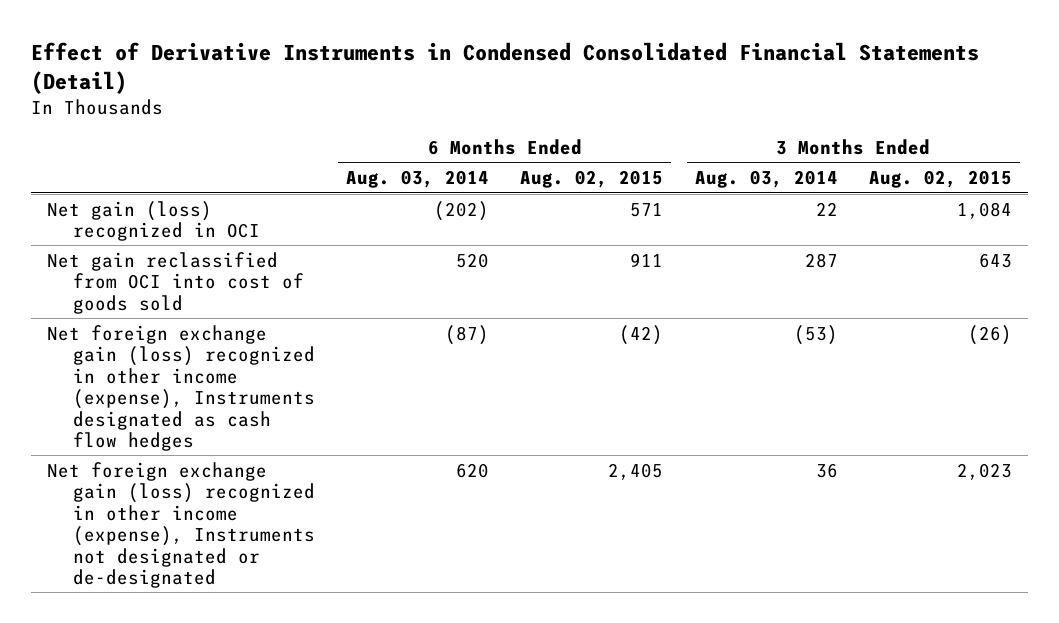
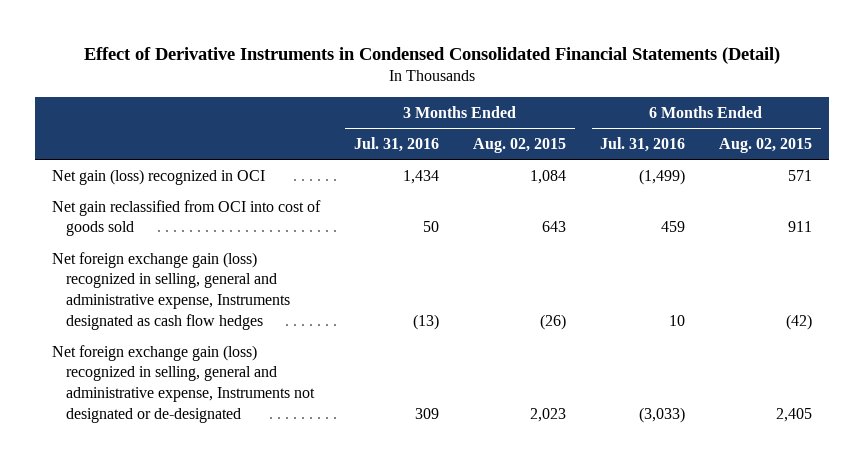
- | 6 Months Ended Aug. 03, 2014 | 6 Months Ended Aug. 02, 2015 | 3 Months Ended Aug. 03, 2014 | 3 Months Ended Aug. 02, 2015
+ | 3 Months Ended Jul. 31, 2016 | 3 Months Ended Aug. 02, 2015 | 6 Months Ended Jul. 31, 2016 | 6 Months Ended Aug. 02, 2015
- Net foreign exchange gain (loss) recognized in other income (expense), Instruments designated as cash flow hedges | (87) | (42) | (53) | (26)
- Net foreign exchange gain (loss) recognized in other income (expense), Instruments not designated or de-designated | 620 | 2,405 | 36 | 2,023
+ Net foreign exchange gain (loss) recognized in selling, general and administrative expense, Instruments designated as cash flow hedges | (13) | (26) | 10 | (42)
+ Net foreign exchange gain (loss) recognized in selling, general and administrative expense, Instruments not designated or de-designated | 309 | 2,023 | (3,033) | 2,405

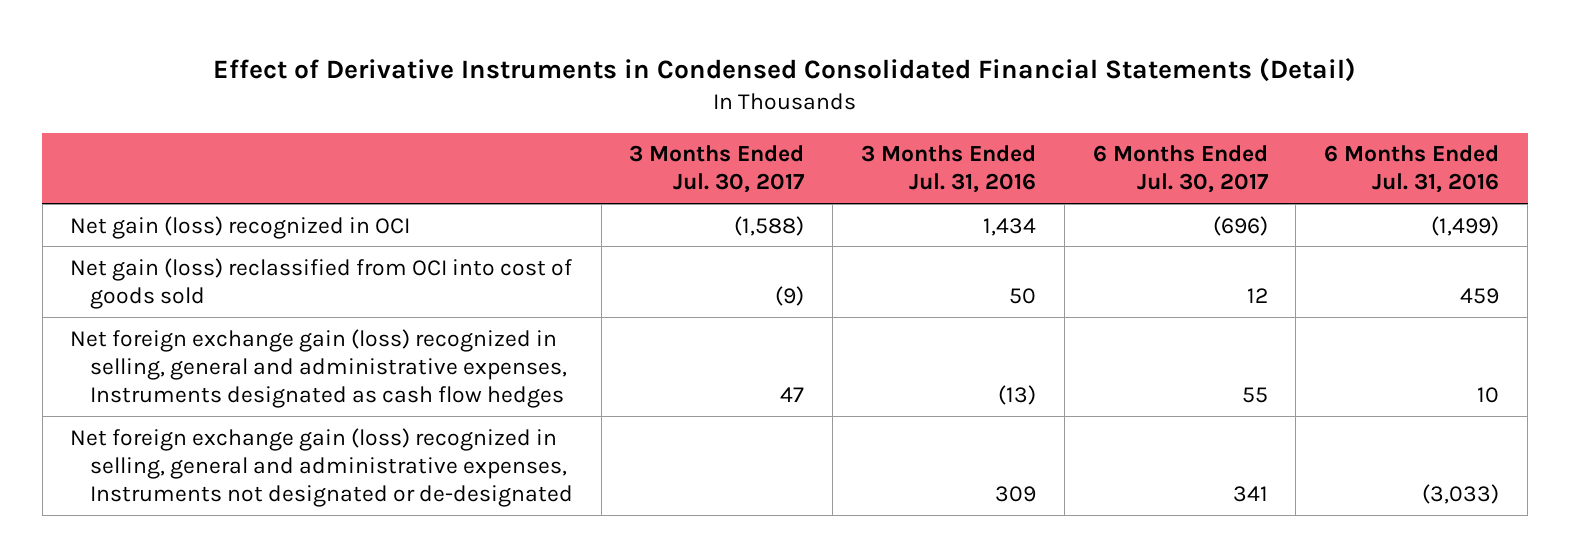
- | 3 Months Ended Jul. 31, 2016 | 3 Months Ended Aug. 02, 2015 | 6 Months Ended Jul. 31, 2016 | 6 Months Ended Aug. 02, 2015
+ | 3 Months Ended Jul. 30, 2017 | 3 Months Ended Jul. 31, 2016 | 6 Months Ended Jul. 30, 2017 | 6 Months Ended Jul. 31, 2016
- Net gain reclassified from OCI into cost of goods sold | 50 | 643 | 459 | 911
- Net foreign exchange gain (loss) recognized in selling, general and administrative expense, Instruments designated as cash flow hedges | (13) | (26) | 10 | (42)
- Net foreign exchange gain (loss) recognized in selling, general and administrative expense, Instruments not designated or de-designated | 309 | 2,023 | (3,033) | 2,405
+ Net gain (loss) reclassified from OCI into cost of goods sold | (9) | 50 | 12 | 459
+ Net foreign exchange gain (loss) recognized in selling, general and administrative expenses, Instruments designated as cash flow hedges | 47 | (13) | 55 | 10
+ Net foreign exchange gain (loss) recognized in selling, general and administrative expenses, Instruments not designated or de-designated | | 309 | 341 | (3,033)

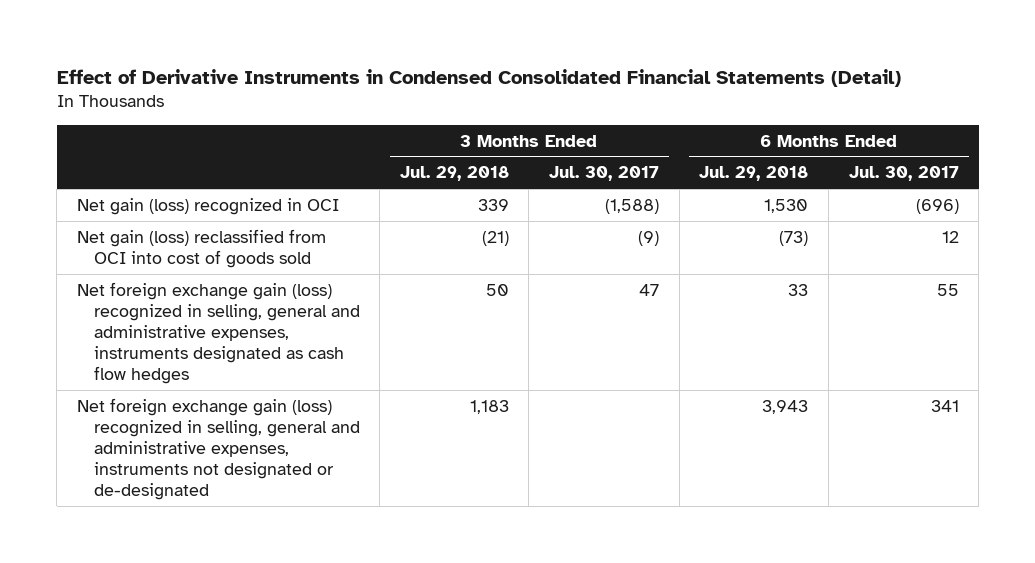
- | 3 Months Ended Jul. 30, 2017 | 3 Months Ended Jul. 31, 2016 | 6 Months Ended Jul. 30, 2017 | 6 Months Ended Jul. 31, 2016
+ | 3 Months Ended Jul. 29, 2018 | 3 Months Ended Jul. 30, 2017 | 6 Months Ended Jul. 29, 2018 | 6 Months Ended Jul. 30, 2017
- Net foreign exchange gain (loss) recognized in selling, general and administrative expenses, Instruments designated as cash flow hedges | 47 | (13) | 55 | 10
- Net foreign exchange gain (loss) recognized in selling, general and administrative expenses, Instruments not designated or de-designated | | 309 | 341 | (3,033)
+ Net foreign exchange gain (loss) recognized in selling, general and administrative expenses, instruments designated as cash flow hedges | 50 | 47 | 33 | 55
+ Net foreign exchange gain (loss) recognized in selling, general and administrative expenses, instruments not designated or de-designated | 1,183 | | 3,943 | 341

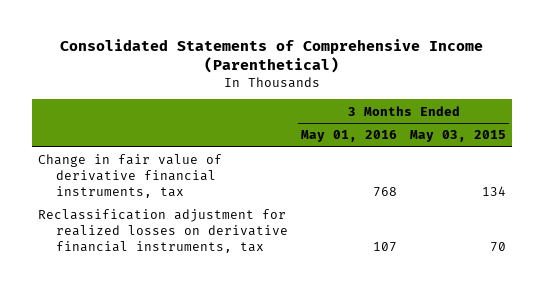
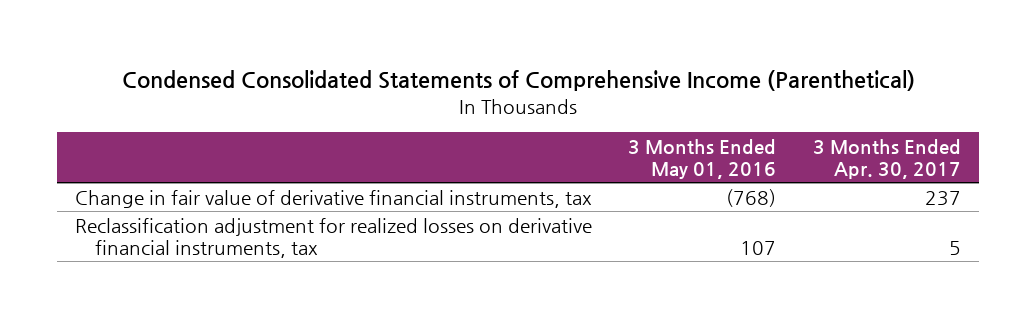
- Consolidated Statements of Comprehensive Income (Parenthetical)
+ Condensed Consolidated Statements of Comprehensive Income (Parenthetical)
- | 3 Months Ended May 01, 2016 | 3 Months Ended May 03, 2015
+ | 3 Months Ended May 01, 2016 | 3 Months Ended Apr. 30, 2017
- Change in fair value of derivative financial instruments, tax | 768 | 134
+ Change in fair value of derivative financial instruments, tax | (768) | 237

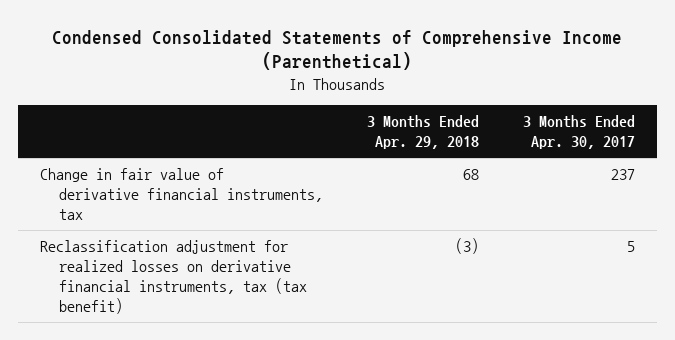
- | 3 Months Ended May 01, 2016 | 3 Months Ended Apr. 30, 2017
+ | 3 Months Ended Apr. 29, 2018 | 3 Months Ended Apr. 30, 2017
- Reclassification adjustment for realized losses on derivative financial instruments, tax | 107 | 5
+ Reclassification adjustment for realized losses on derivative financial instruments, tax (tax benefit) | (3) | 5

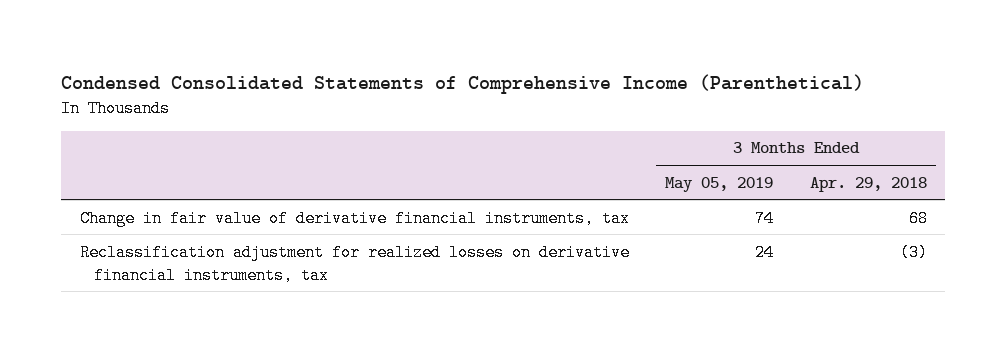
- | 3 Months Ended Apr. 29, 2018 | 3 Months Ended Apr. 30, 2017
+ | 3 Months Ended May 05, 2019 | 3 Months Ended Apr. 29, 2018
- Reclassification adjustment for realized losses on derivative financial instruments, tax (tax benefit) | (3) | 5
+ Reclassification adjustment for realized losses on derivative financial instruments, tax | 24 | (3)

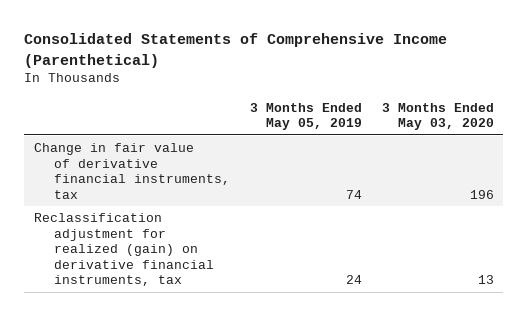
- Condensed Consolidated Statements of Comprehensive Income (Parenthetical)
+ Consolidated Statements of Comprehensive Income (Parenthetical)
- | 3 Months Ended May 05, 2019 | 3 Months Ended Apr. 29, 2018
+ | 3 Months Ended May 05, 2019 | 3 Months Ended May 03, 2020
- Reclassification adjustment for realized losses on derivative financial instruments, tax | 24 | (3)
+ Reclassification adjustment for realized (gain) on derivative financial instruments, tax | 24 | 13

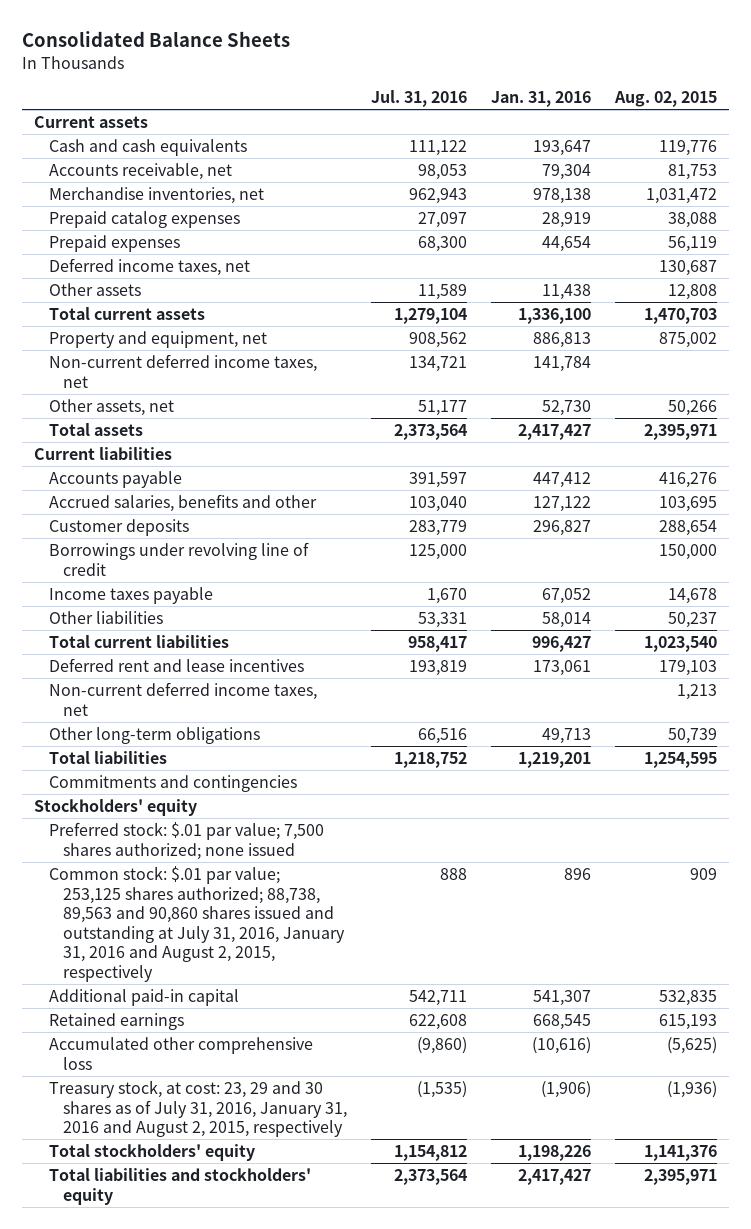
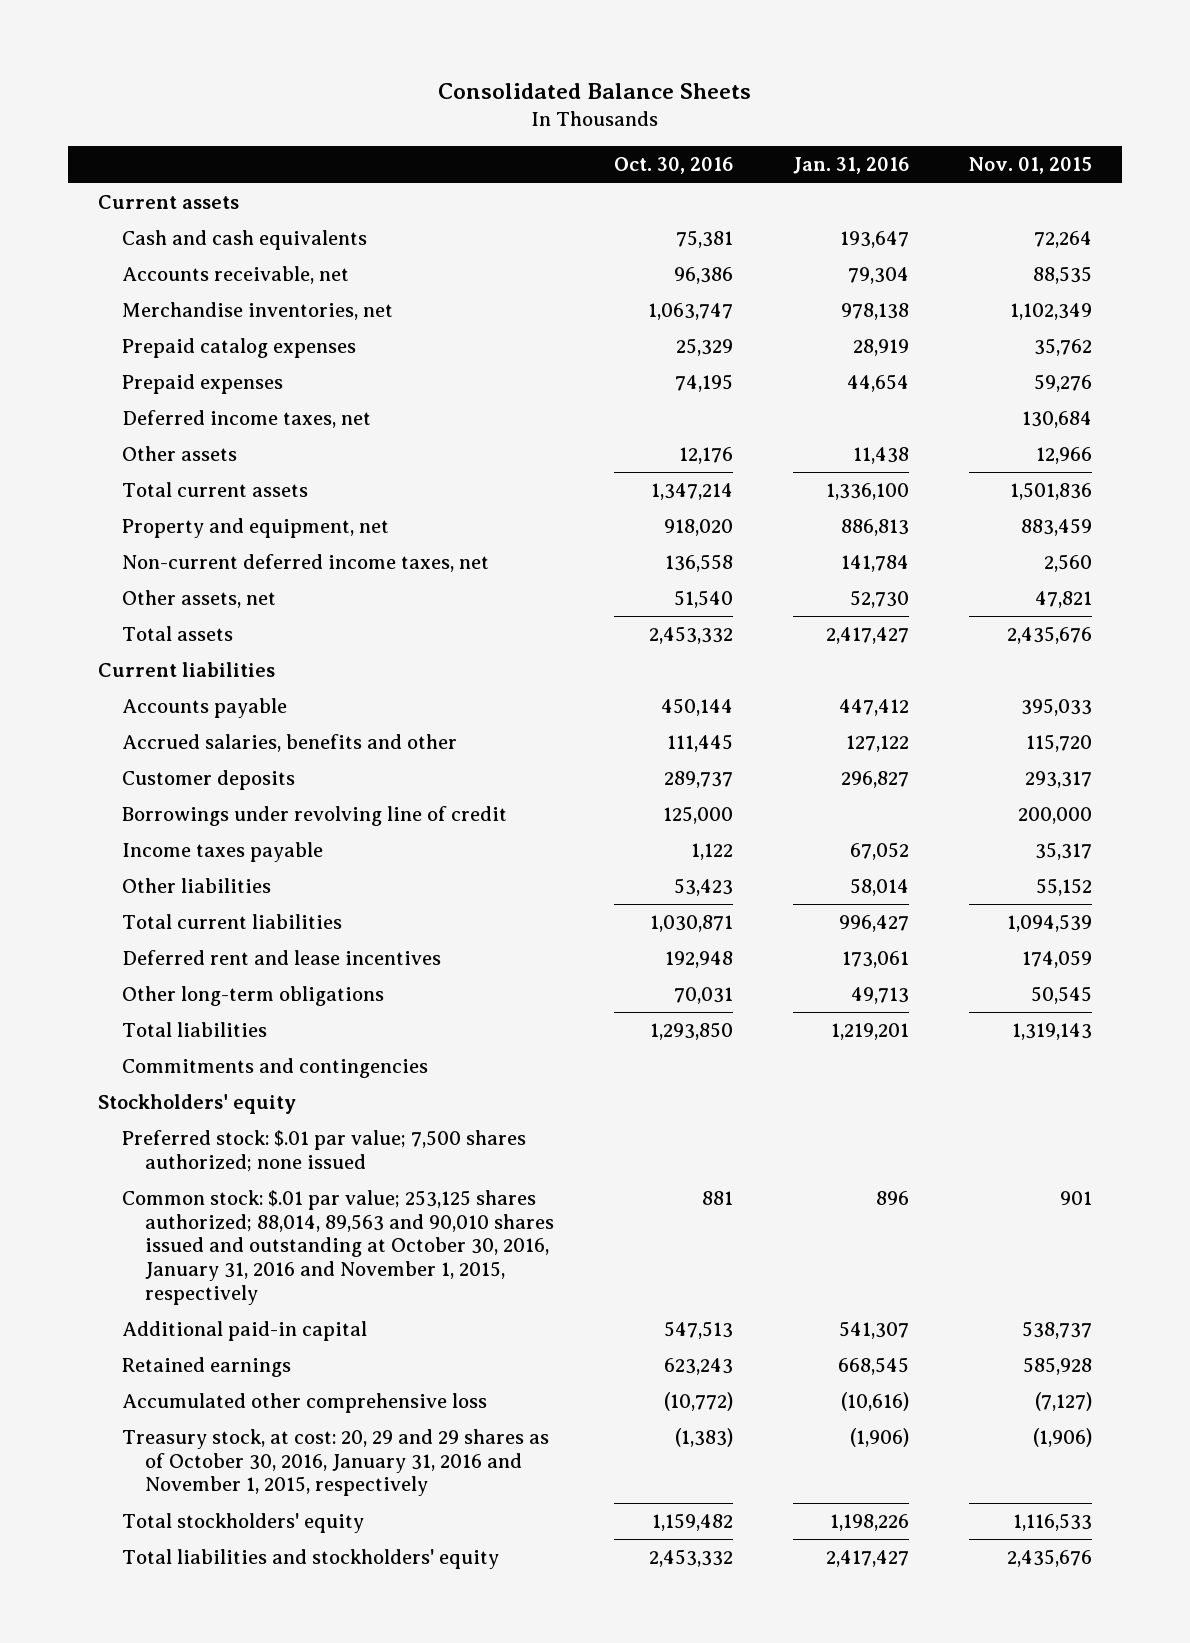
- | Jul. 31, 2016 | Jan. 31, 2016 | Aug. 02, 2015
+ | Oct. 30, 2016 | Jan. 31, 2016 | Nov. 01, 2015
- Non-current deferred income taxes, net | | | 1,213
- Common stock: $.01 par value; 253,125 shares authorized; 88,738, 89,563 and 90,860 shares issued and outstanding at July 31, 2016, January 31, 2016 and August 2, 2015, respectively | 888 | 896 | 909
+ Common stock: $.01 par value; 253,125 shares authorized; 88,014, 89,563 and 90,010 shares issued and outstanding at October 30, 2016, January 31, 2016 and November 1, 2015, respectively | 881 | 896 | 901
- Treasury stock, at cost: 23, 29 and 30 shares as of July 31, 2016, January 31, 2016 and August 2, 2015, respectively | (1,535) | (1,906) | (1,936)
+ Treasury stock, at cost: 20, 29 and 29 shares as of October 30, 2016, January 31, 2016 and November 1, 2015, respectively | (1,383) | (1,906) | (1,906)

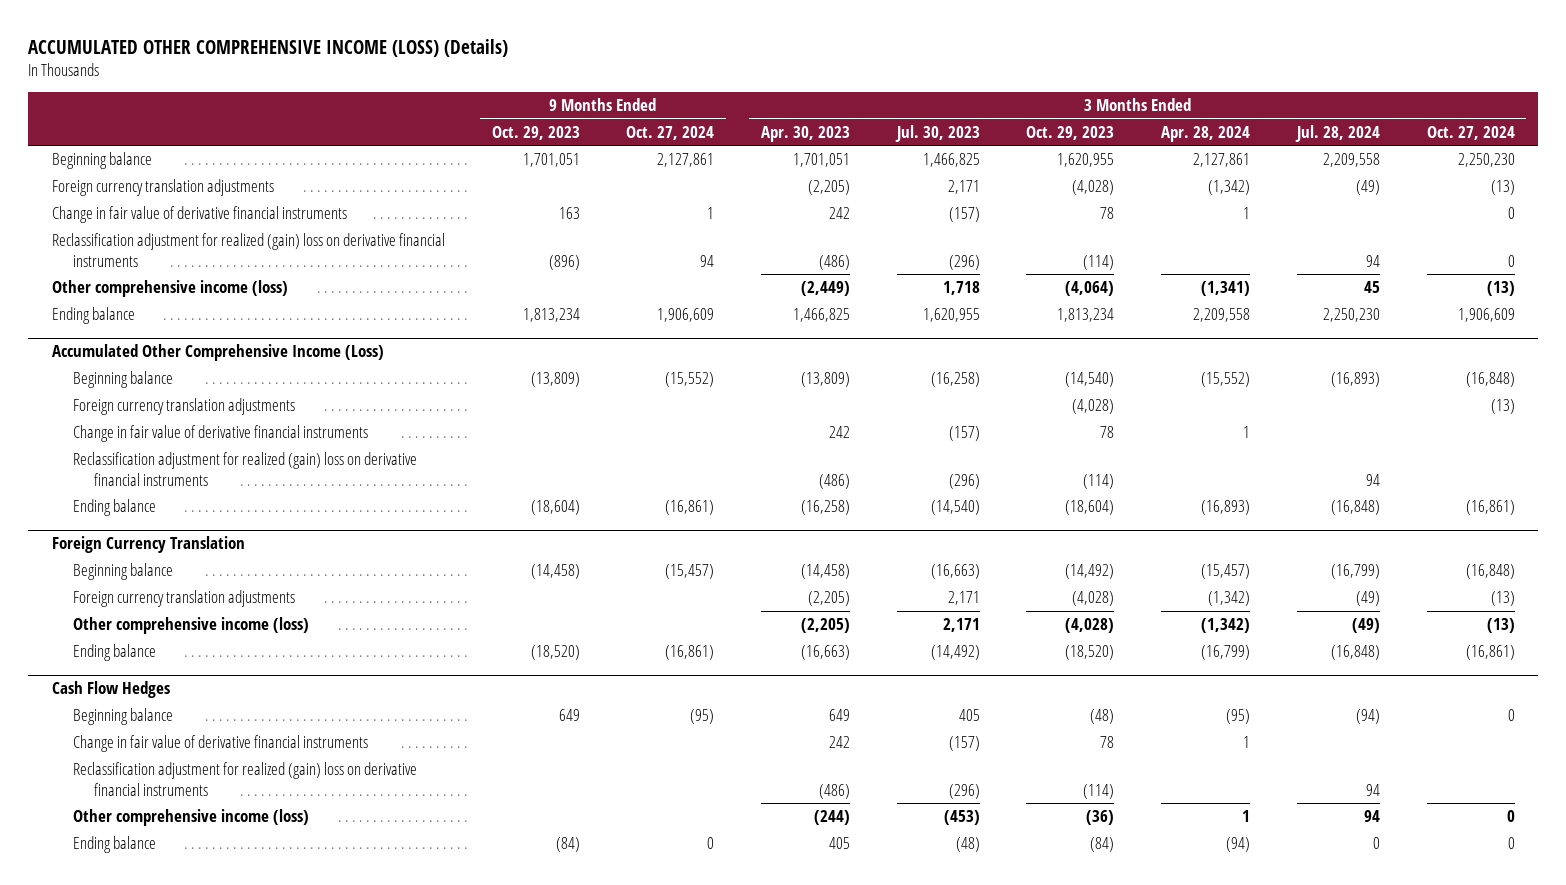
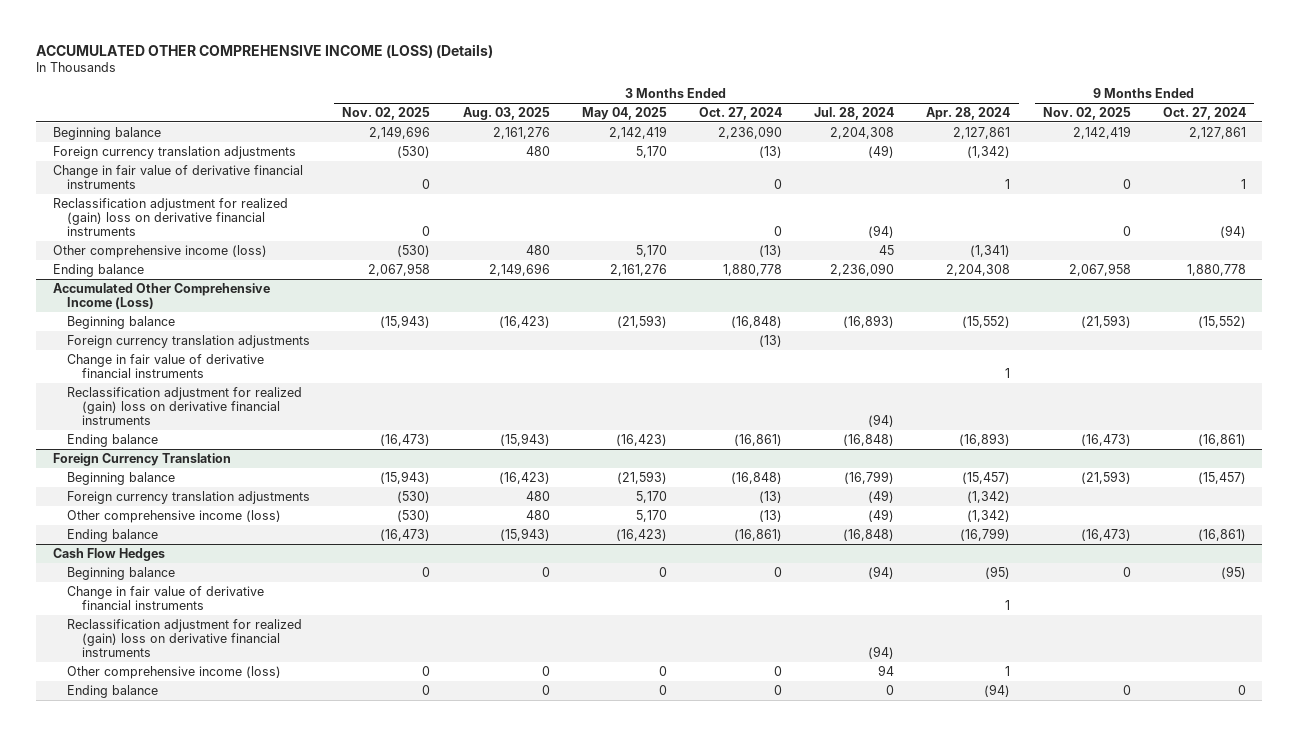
- | 9 Months Ended Oct. 29, 2023 | 9 Months Ended Oct. 27, 2024 | 3 Months Ended Apr. 30, 2023 | 3 Months Ended Jul. 30, 2023 | 3 Months Ended Oct. 29, 2023 | 3 Months Ended Apr. 28, 2024 | 3 Months Ended Jul. 28, 2024 | 3 Months Ended Oct. 27, 2024
+ | 3 Months Ended Nov. 02, 2025 | 3 Months Ended Aug. 03, 2025 | 3 Months Ended May 04, 2025 | 3 Months Ended Oct. 27, 2024 | 3 Months Ended Jul. 28, 2024 | 3 Months Ended Apr. 28, 2024 | 9 Months Ended Nov. 02, 2025 | 9 Months Ended Oct. 27, 2024
- Beginning balance | 1,701,051 | 2,127,861 | 1,701,051 | 1,466,825 | 1,620,955 | 2,127,861 | 2,209,558 | 2,250,230
+ Beginning balance | 2,149,696 | 2,161,276 | 2,142,419 | 2,236,090 | 2,204,308 | 2,127,861 | 2,142,419 | 2,127,861
- Reclassification adjustment for realized (gain) loss on derivative financial instruments | (896) | 94 | (486) | (296) | (114) | | 94 | 0
+ Reclassification adjustment for realized (gain) loss on derivative financial instruments | 0 | | | 0 | (94) | | 0 | (94)
- Ending balance | 1,813,234 | 1,906,609 | 1,466,825 | 1,620,955 | 1,813,234 | 2,209,558 | 2,250,230 | 1,906,609
+ Ending balance | 2,067,958 | 2,149,696 | 2,161,276 | 1,880,778 | 2,236,090 | 2,204,308 | 2,067,958 | 1,880,778
@ Accumulated Other Comprehensive Income (Loss)
- Reclassification adjustment for realized (gain) loss on derivative financial instruments | | | (486) | (296) | (114) | | 94 |
+ Reclassification adjustment for realized (gain) loss on derivative financial instruments | | | | | (94) | | |
@ Cash Flow Hedges
- Reclassification adjustment for realized (gain) loss on derivative financial instruments | | | (486) | (296) | (114) | | 94 |
+ Reclassification adjustment for realized (gain) loss on derivative financial instruments | | | | | (94) | | |

